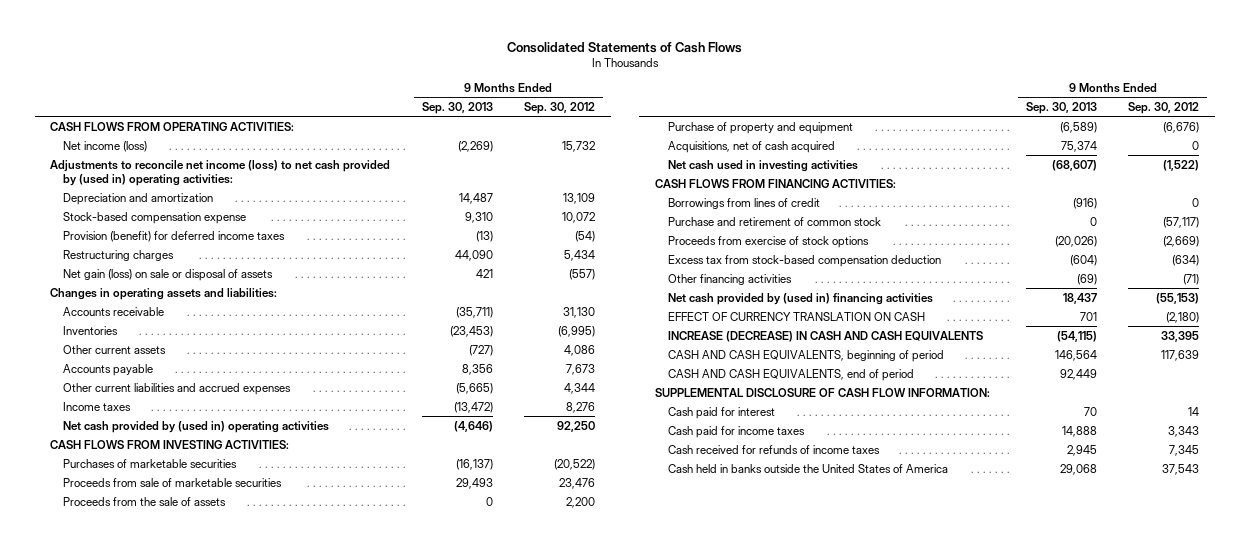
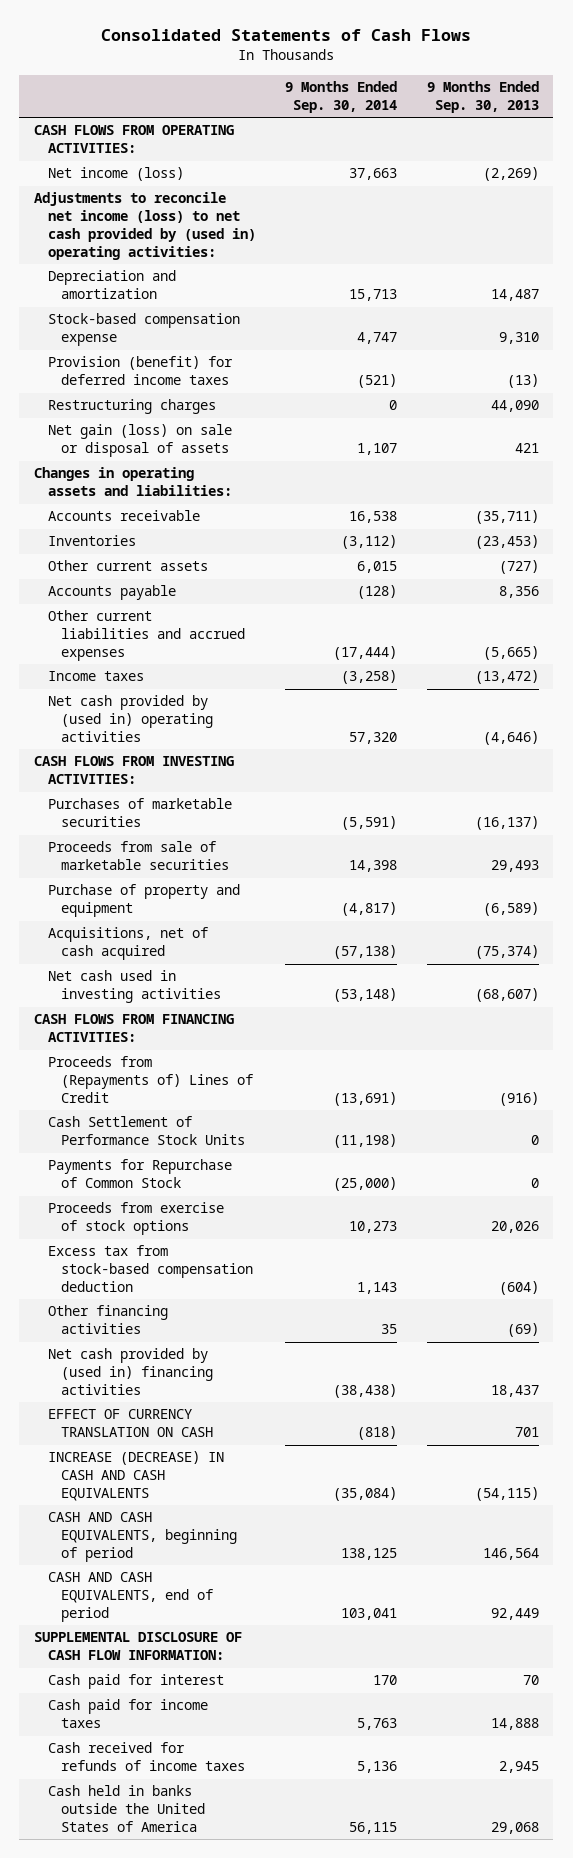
- | 9 Months Ended Sep. 30, 2013 | 9 Months Ended Sep. 30, 2012
+ | 9 Months Ended Sep. 30, 2014 | 9 Months Ended Sep. 30, 2013
- Proceeds from the sale of assets | 0 | 2,200
- Acquisitions, net of cash acquired | 75,374 | 0
+ Acquisitions, net of cash acquired | (57,138) | (75,374)
- Borrowings from lines of credit | (916) | 0
- Purchase and retirement of common stock | 0 | (57,117)
- Proceeds from exercise of stock options | (20,026) | (2,669)
+ Proceeds from (Repayments of) Lines of Credit | (13,691) | (916)
+ Cash Settlement of Performance Stock Units | (11,198) | 0
+ Payments for Repurchase of Common Stock | (25,000) | 0
+ Proceeds from exercise of stock options | 10,273 | 20,026

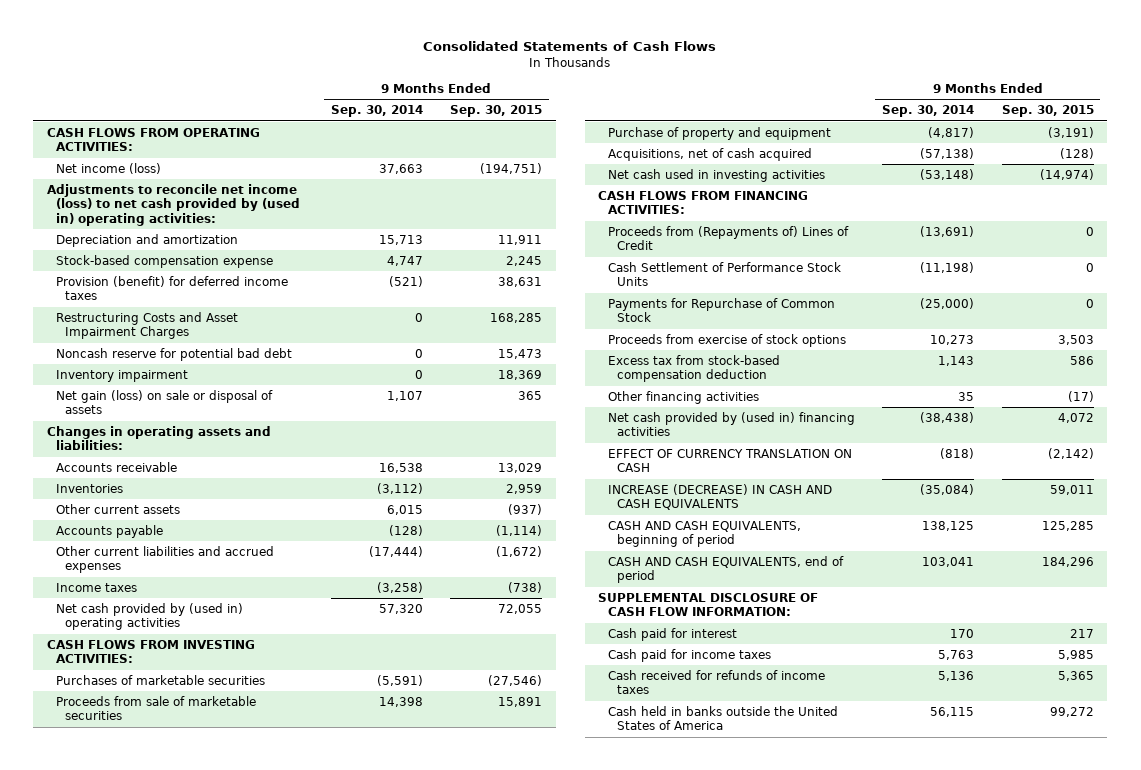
- | 9 Months Ended Sep. 30, 2014 | 9 Months Ended Sep. 30, 2013
+ | 9 Months Ended Sep. 30, 2014 | 9 Months Ended Sep. 30, 2015
- Restructuring charges | 0 | 44,090
+ Restructuring Costs and Asset Impairment Charges | 0 | 168,285
+ Noncash reserve for potential bad debt | 0 | 15,473
+ Inventory impairment | 0 | 18,369

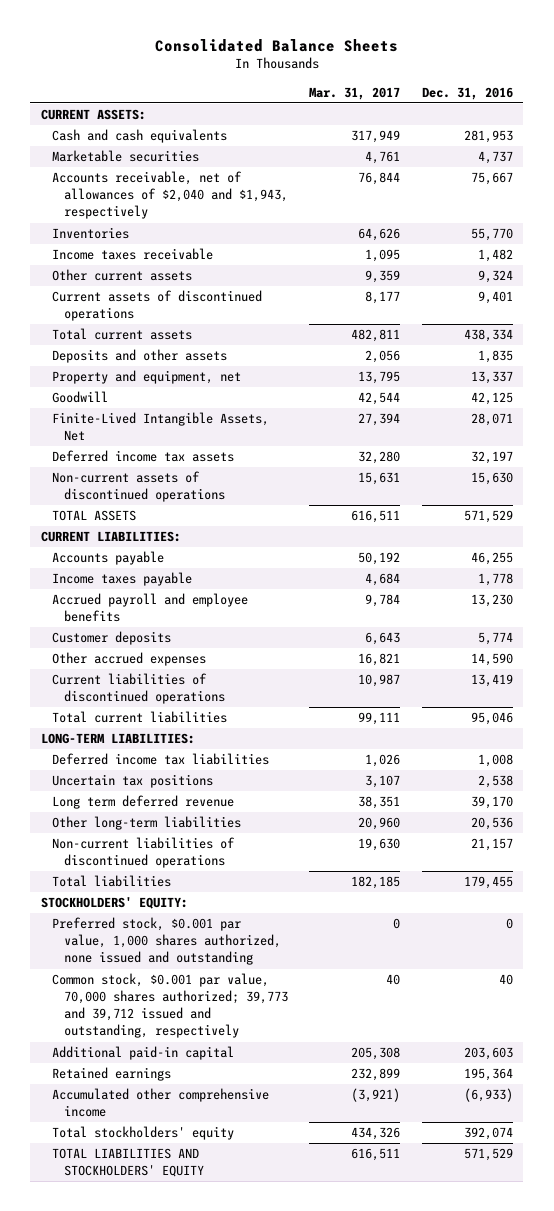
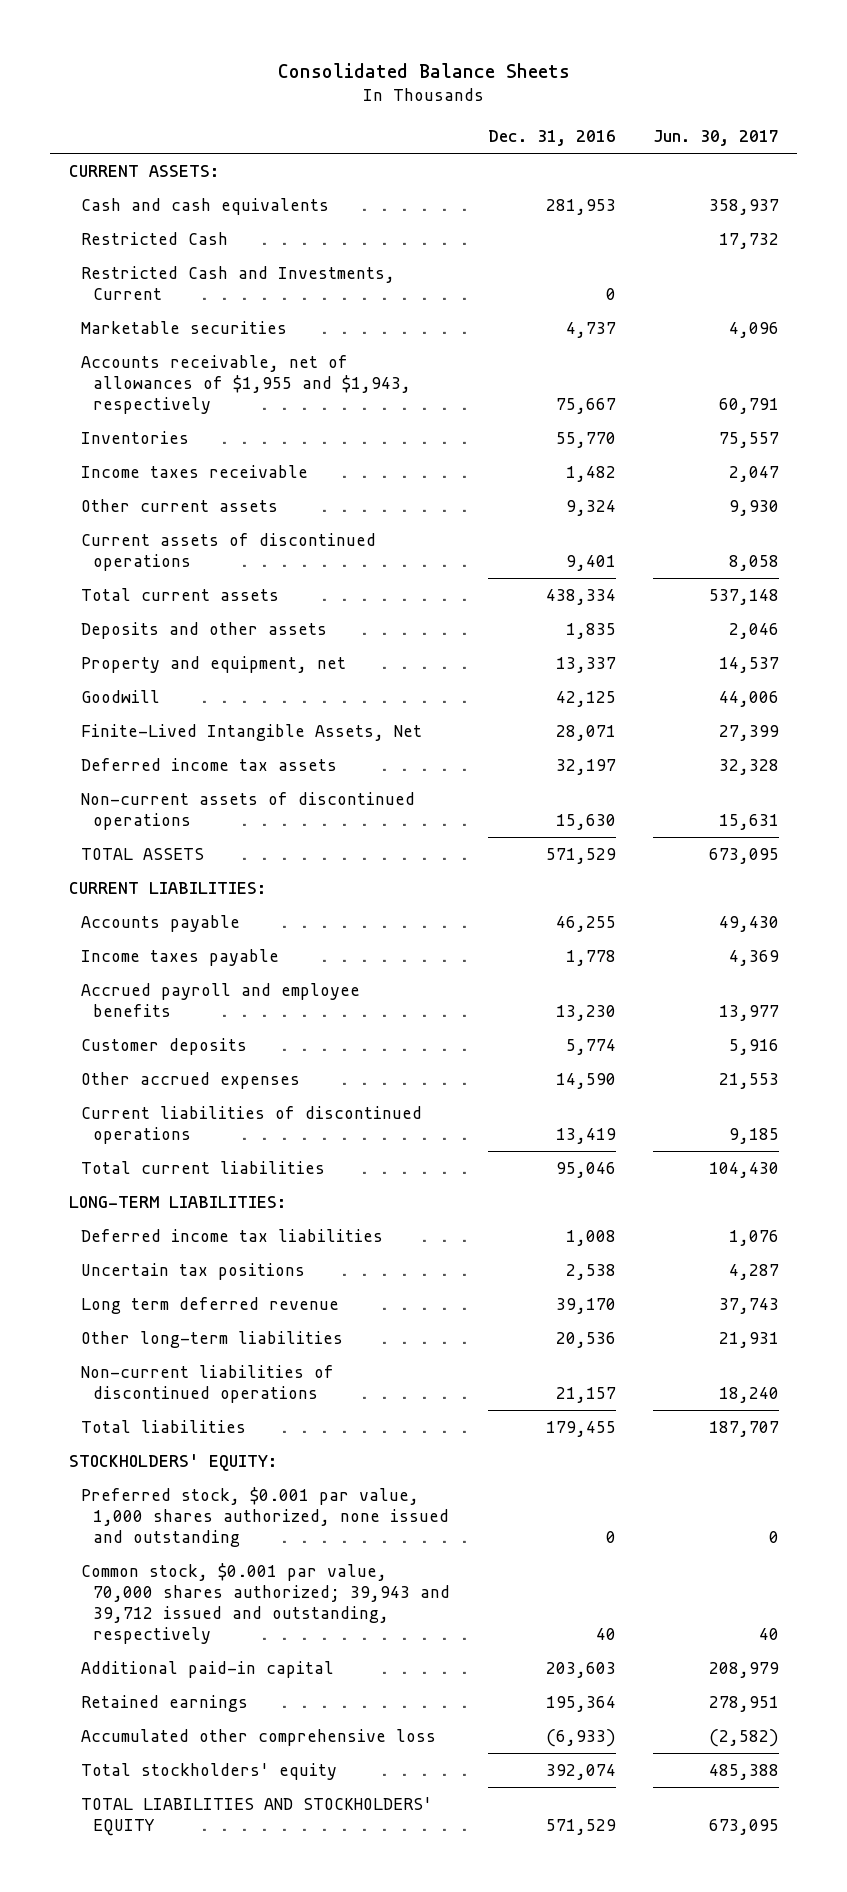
- | Mar. 31, 2017 | Dec. 31, 2016
+ | Dec. 31, 2016 | Jun. 30, 2017
+ Restricted Cash | | 17,732
+ Restricted Cash and Investments, Current | 0 |
- Accounts receivable, net of allowances of $2,040 and $1,943, respectively | 76,844 | 75,667
+ Accounts receivable, net of allowances of $1,955 and $1,943, respectively | 75,667 | 60,791
- Common stock, $0.001 par value, 70,000 shares authorized; 39,773 and 39,712 issued and outstanding, respectively | 40 | 40
+ Common stock, $0.001 par value, 70,000 shares authorized; 39,943 and 39,712 issued and outstanding, respectively | 40 | 40
- Accumulated other comprehensive income | (3,921) | (6,933)
+ Accumulated other comprehensive loss | (6,933) | (2,582)

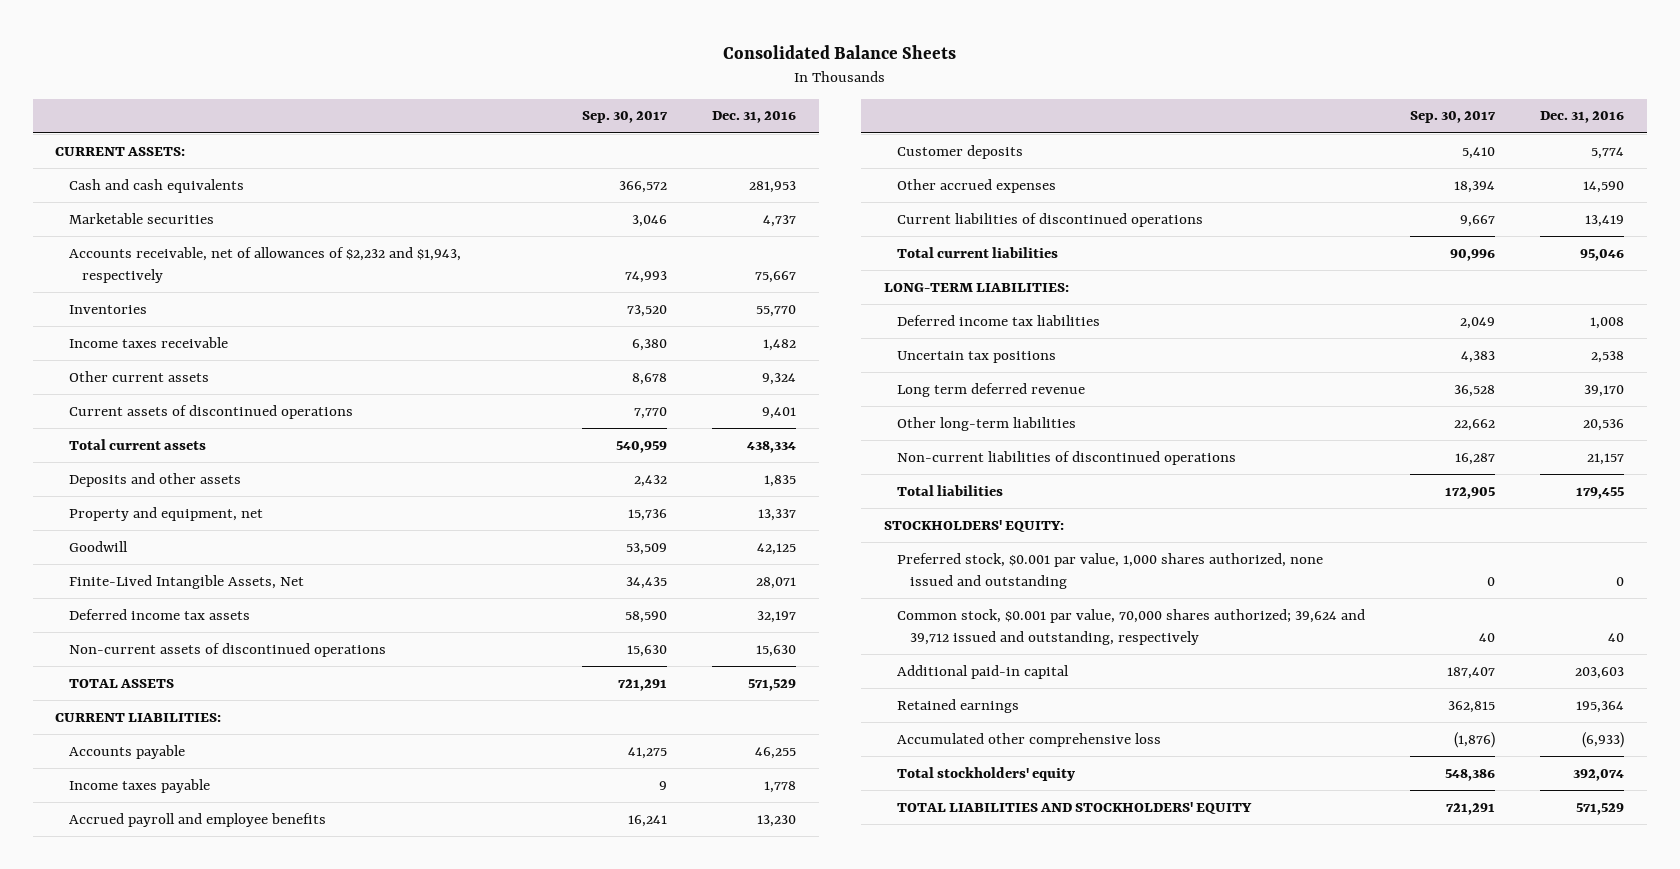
- | Dec. 31, 2016 | Jun. 30, 2017
+ | Sep. 30, 2017 | Dec. 31, 2016
- Restricted Cash | | 17,732
- Restricted Cash and Investments, Current | 0 |
- Accounts receivable, net of allowances of $1,955 and $1,943, respectively | 75,667 | 60,791
+ Accounts receivable, net of allowances of $2,232 and $1,943, respectively | 74,993 | 75,667
- Common stock, $0.001 par value, 70,000 shares authorized; 39,943 and 39,712 issued and outstanding, respectively | 40 | 40
+ Common stock, $0.001 par value, 70,000 shares authorized; 39,624 and 39,712 issued and outstanding, respectively | 40 | 40

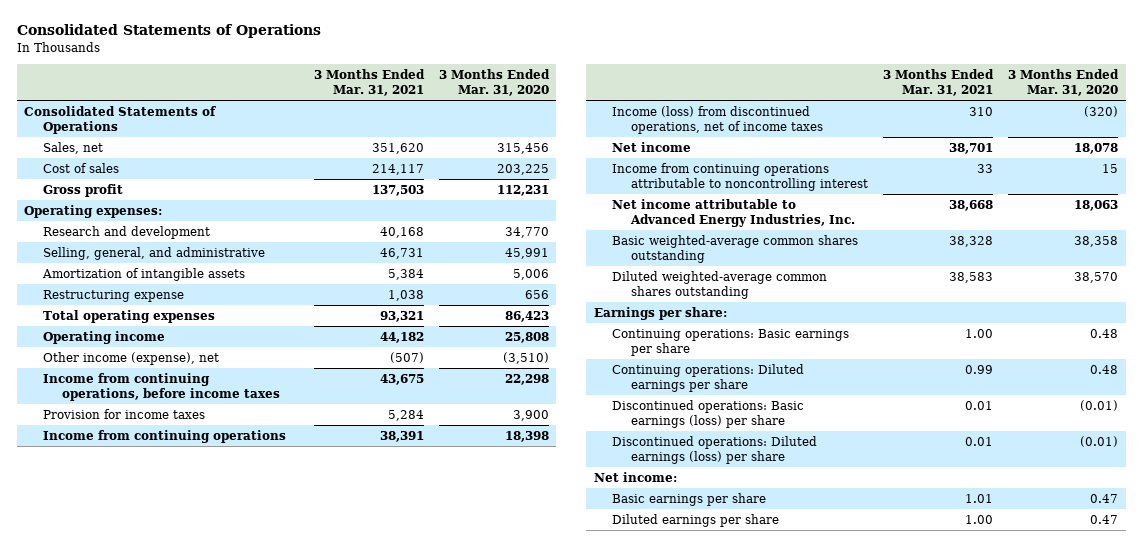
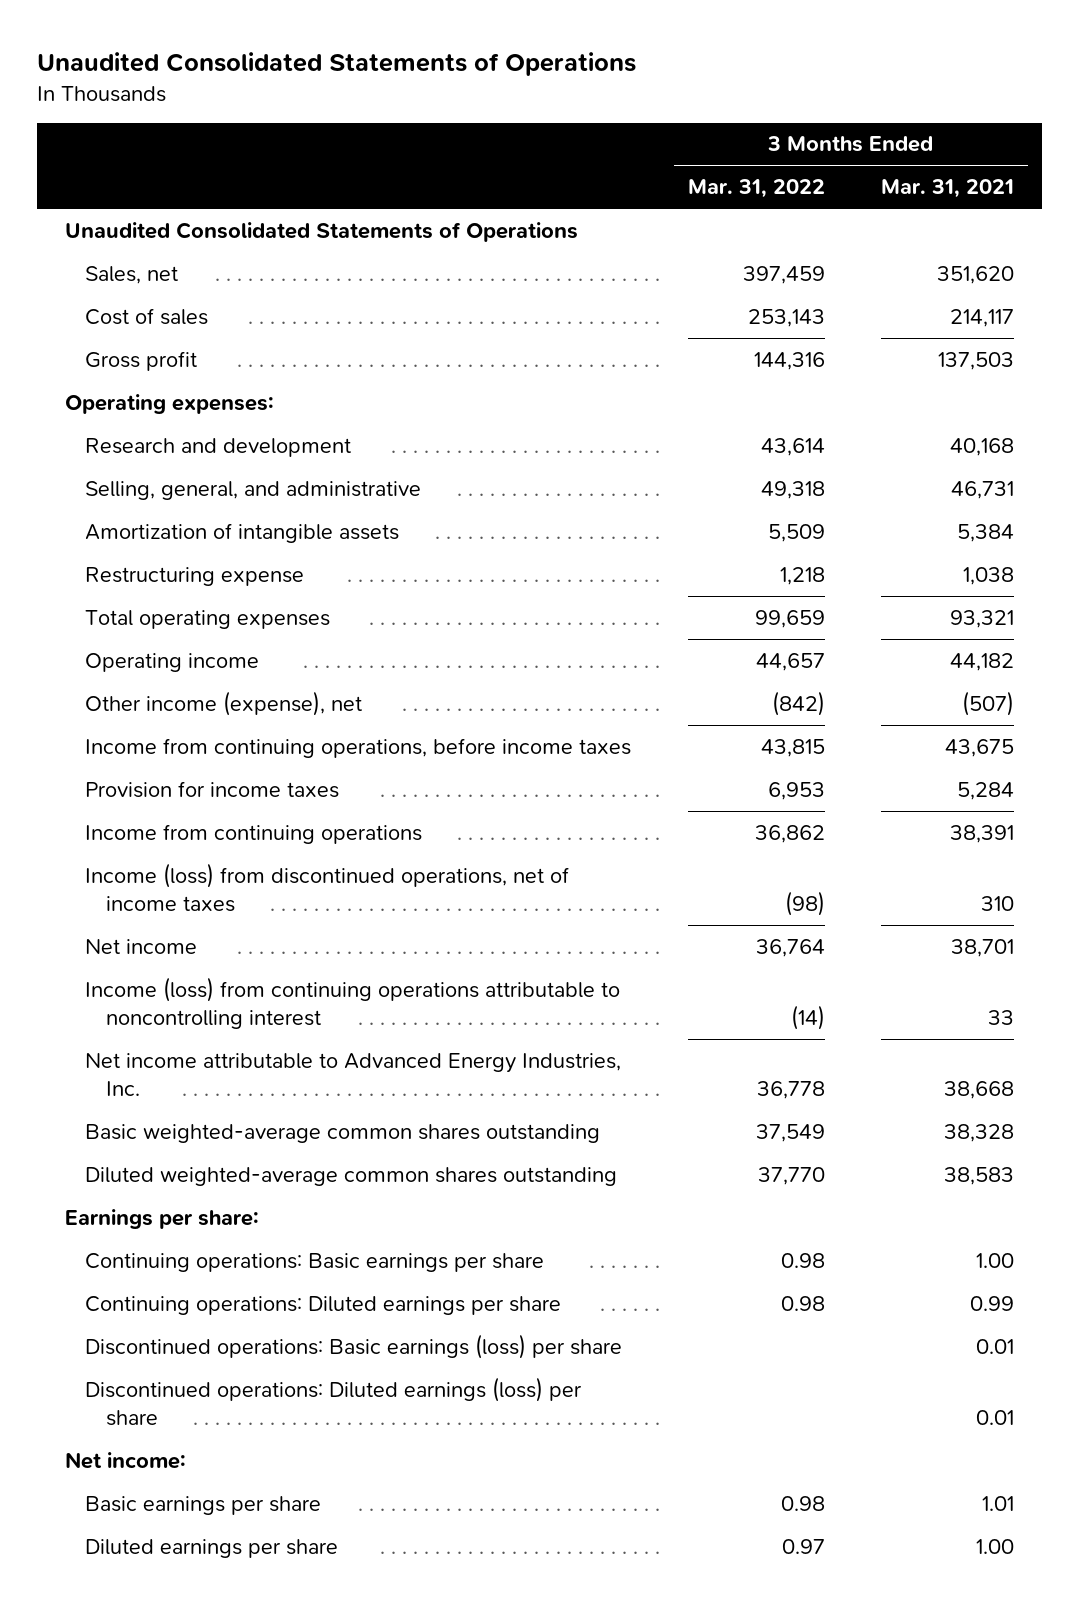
- Consolidated Statements of Operations
+ Unaudited Consolidated Statements of Operations
- | 3 Months Ended Mar. 31, 2021 | 3 Months Ended Mar. 31, 2020
+ | 3 Months Ended Mar. 31, 2022 | 3 Months Ended Mar. 31, 2021
- Consolidated Statements of Operations
+ Unaudited Consolidated Statements of Operations
- Income from continuing operations attributable to noncontrolling interest | 33 | 15
+ Income (loss) from continuing operations attributable to noncontrolling interest | (14) | 33

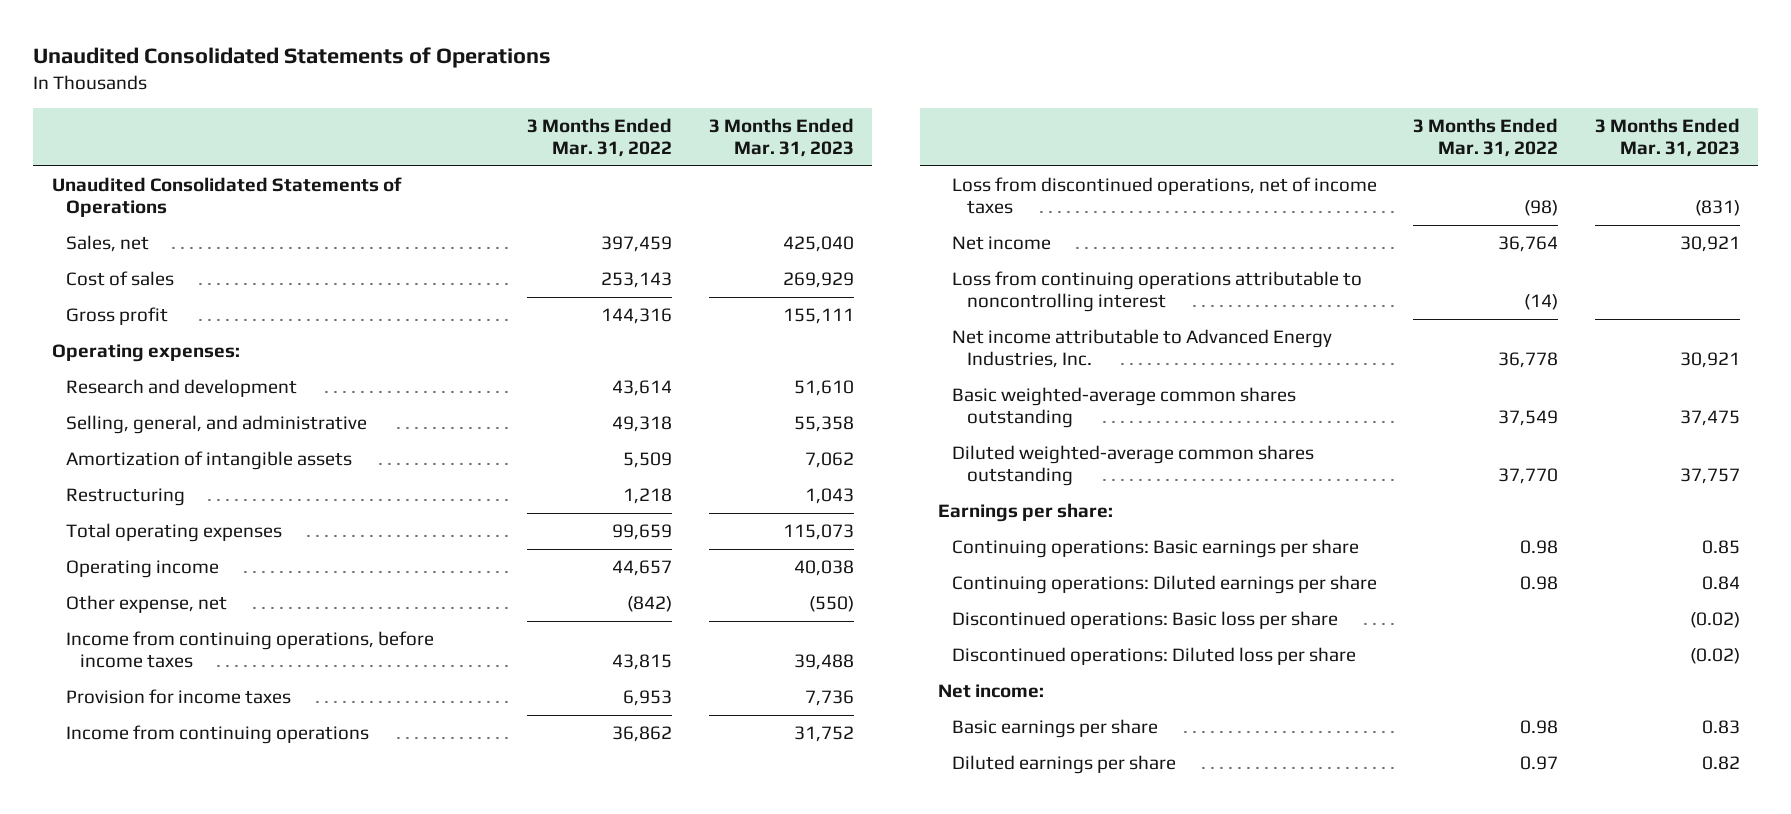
- | 3 Months Ended Mar. 31, 2022 | 3 Months Ended Mar. 31, 2021
+ | 3 Months Ended Mar. 31, 2022 | 3 Months Ended Mar. 31, 2023
- Restructuring expense | 1,218 | 1,038
+ Restructuring | 1,218 | 1,043
- Other income (expense), net | (842) | (507)
+ Other expense, net | (842) | (550)
- Income (loss) from discontinued operations, net of income taxes | (98) | 310
+ Loss from discontinued operations, net of income taxes | (98) | (831)
- Income (loss) from continuing operations attributable to noncontrolling interest | (14) | 33
+ Loss from continuing operations attributable to noncontrolling interest | (14) |
- Discontinued operations: Basic earnings (loss) per share | | 0.01
- Discontinued operations: Diluted earnings (loss) per share | | 0.01
+ Discontinued operations: Basic loss per share | | (0.02)
+ Discontinued operations: Diluted loss per share | | (0.02)

